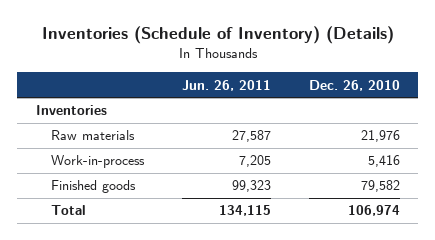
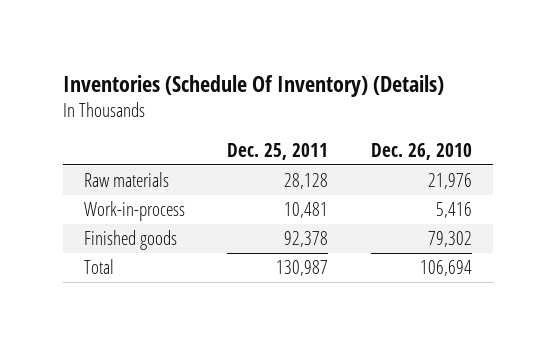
- Inventories (Schedule of Inventory) (Details)
+ Inventories (Schedule Of Inventory) (Details)
- | Jun. 26, 2011 | Dec. 26, 2010
+ | Dec. 25, 2011 | Dec. 26, 2010
- Inventories
- Finished goods | 99,323 | 79,582
- Total | 134,115 | 106,974
+ Finished goods | 92,378 | 79,302
+ Total | 130,987 | 106,694

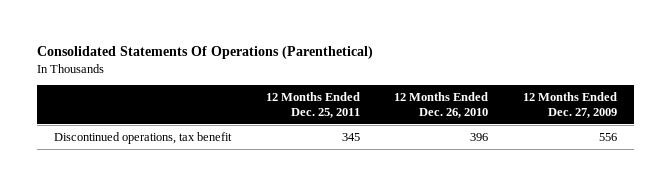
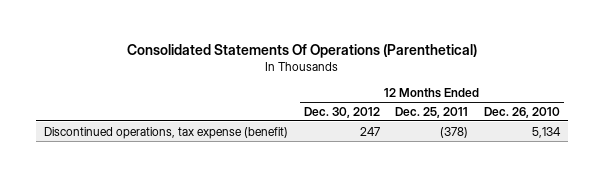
- | 12 Months Ended Dec. 25, 2011 | 12 Months Ended Dec. 26, 2010 | 12 Months Ended Dec. 27, 2009
+ | 12 Months Ended Dec. 30, 2012 | 12 Months Ended Dec. 25, 2011 | 12 Months Ended Dec. 26, 2010
- Discontinued operations, tax benefit | 345 | 396 | 556
+ Discontinued operations, tax expense (benefit) | 247 | (378) | 5,134

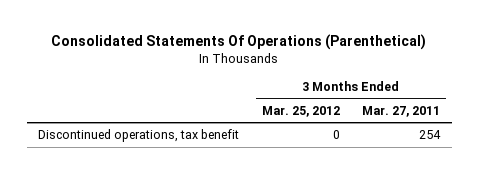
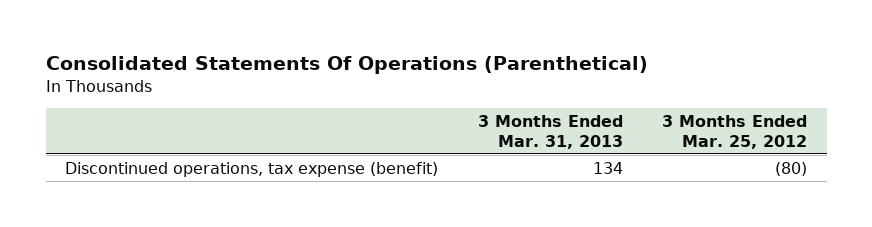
- | 3 Months Ended Mar. 25, 2012 | 3 Months Ended Mar. 27, 2011
+ | 3 Months Ended Mar. 31, 2013 | 3 Months Ended Mar. 25, 2012
- Discontinued operations, tax benefit | 0 | 254
+ Discontinued operations, tax expense (benefit) | 134 | (80)

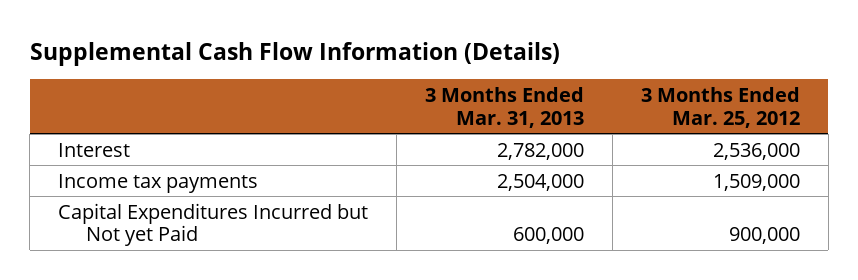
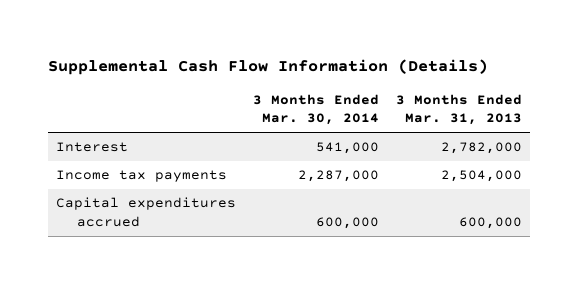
- | 3 Months Ended Mar. 31, 2013 | 3 Months Ended Mar. 25, 2012
+ | 3 Months Ended Mar. 30, 2014 | 3 Months Ended Mar. 31, 2013
- Capital Expenditures Incurred but Not yet Paid | 600,000 | 900,000
+ Capital expenditures accrued | 600,000 | 600,000

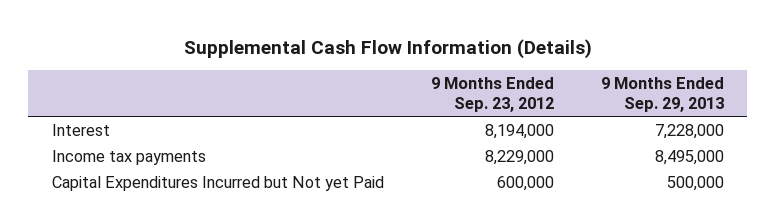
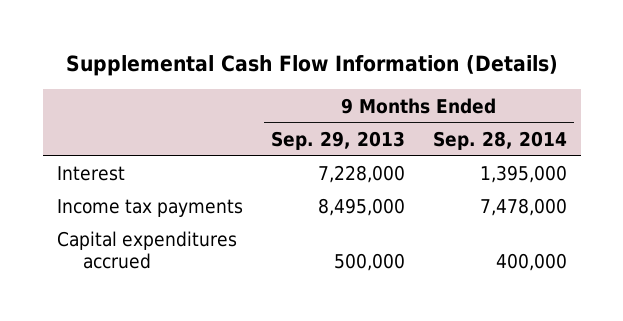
- | 9 Months Ended Sep. 23, 2012 | 9 Months Ended Sep. 29, 2013
+ | 9 Months Ended Sep. 29, 2013 | 9 Months Ended Sep. 28, 2014
- Capital Expenditures Incurred but Not yet Paid | 600,000 | 500,000
+ Capital expenditures accrued | 500,000 | 400,000

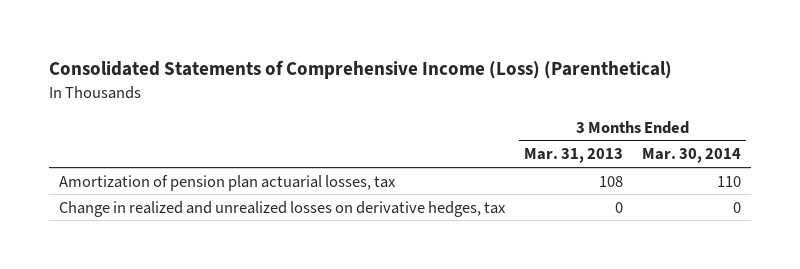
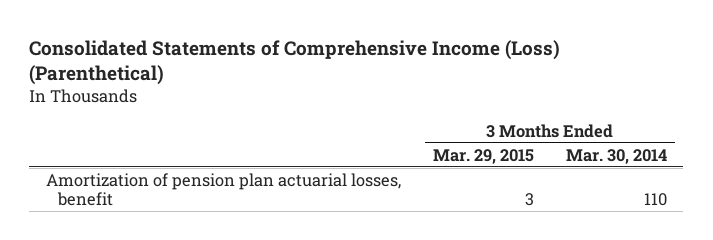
- | 3 Months Ended Mar. 31, 2013 | 3 Months Ended Mar. 30, 2014
+ | 3 Months Ended Mar. 29, 2015 | 3 Months Ended Mar. 30, 2014
- Amortization of pension plan actuarial losses, tax | 108 | 110
- Change in realized and unrealized losses on derivative hedges, tax | 0 | 0
+ Amortization of pension plan actuarial losses, benefit | 3 | 110

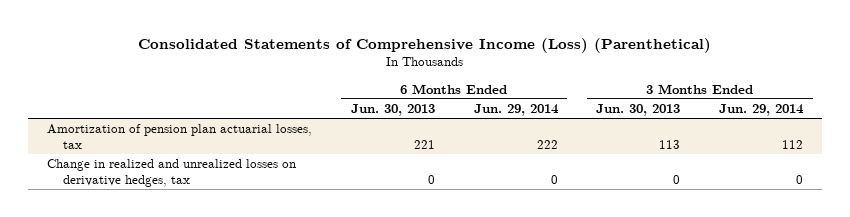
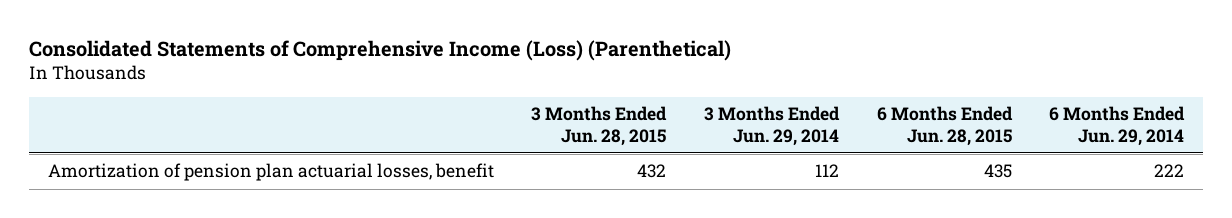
- | 6 Months Ended Jun. 30, 2013 | 6 Months Ended Jun. 29, 2014 | 3 Months Ended Jun. 30, 2013 | 3 Months Ended Jun. 29, 2014
+ | 3 Months Ended Jun. 28, 2015 | 3 Months Ended Jun. 29, 2014 | 6 Months Ended Jun. 28, 2015 | 6 Months Ended Jun. 29, 2014
- Amortization of pension plan actuarial losses, tax | 221 | 222 | 113 | 112
- Change in realized and unrealized losses on derivative hedges, tax | 0 | 0 | 0 | 0
+ Amortization of pension plan actuarial losses, benefit | 432 | 112 | 435 | 222

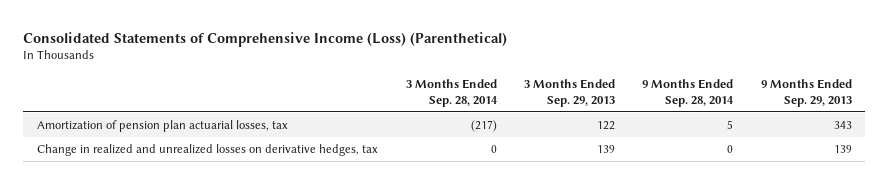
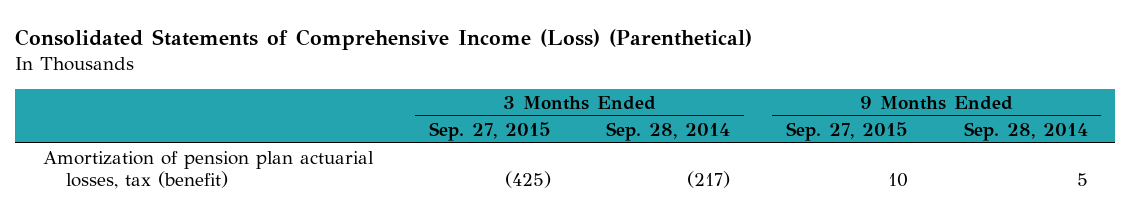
- | 3 Months Ended Sep. 28, 2014 | 3 Months Ended Sep. 29, 2013 | 9 Months Ended Sep. 28, 2014 | 9 Months Ended Sep. 29, 2013
+ | 3 Months Ended Sep. 27, 2015 | 3 Months Ended Sep. 28, 2014 | 9 Months Ended Sep. 27, 2015 | 9 Months Ended Sep. 28, 2014
- Amortization of pension plan actuarial losses, tax | (217) | 122 | 5 | 343
- Change in realized and unrealized losses on derivative hedges, tax | 0 | 139 | 0 | 139
+ Amortization of pension plan actuarial losses, tax (benefit) | (425) | (217) | 10 | 5

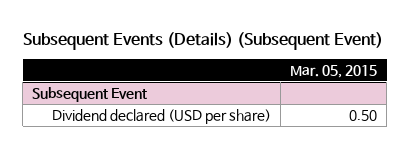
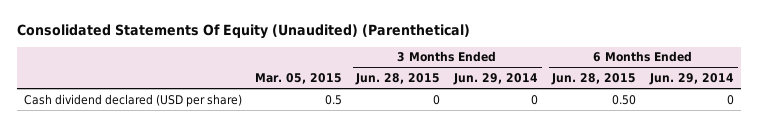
- Subsequent Events (Details) (Subsequent Event)
+ Consolidated Statements Of Equity (Unaudited) (Parenthetical)
- | Mar. 05, 2015
+ | Mar. 05, 2015 | 3 Months Ended Jun. 28, 2015 | 3 Months Ended Jun. 29, 2014 | 6 Months Ended Jun. 28, 2015 | 6 Months Ended Jun. 29, 2014
- Subsequent Event
- Dividend declared (USD per share) | 0.50
+ Cash dividend declared (USD per share) | 0.5 | 0 | 0 | 0.50 | 0

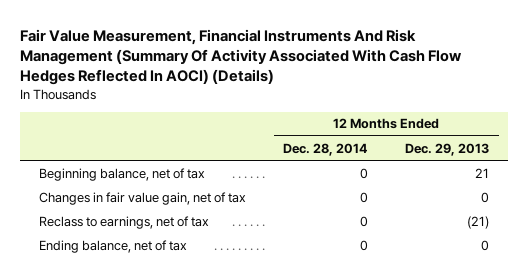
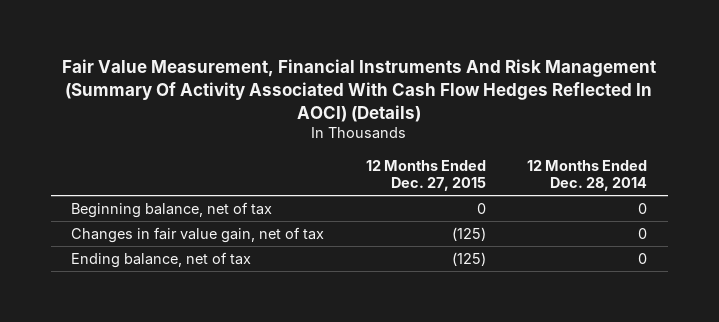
- | 12 Months Ended Dec. 28, 2014 | 12 Months Ended Dec. 29, 2013
+ | 12 Months Ended Dec. 27, 2015 | 12 Months Ended Dec. 28, 2014
- Reclass to earnings, net of tax | 0 | (21)

